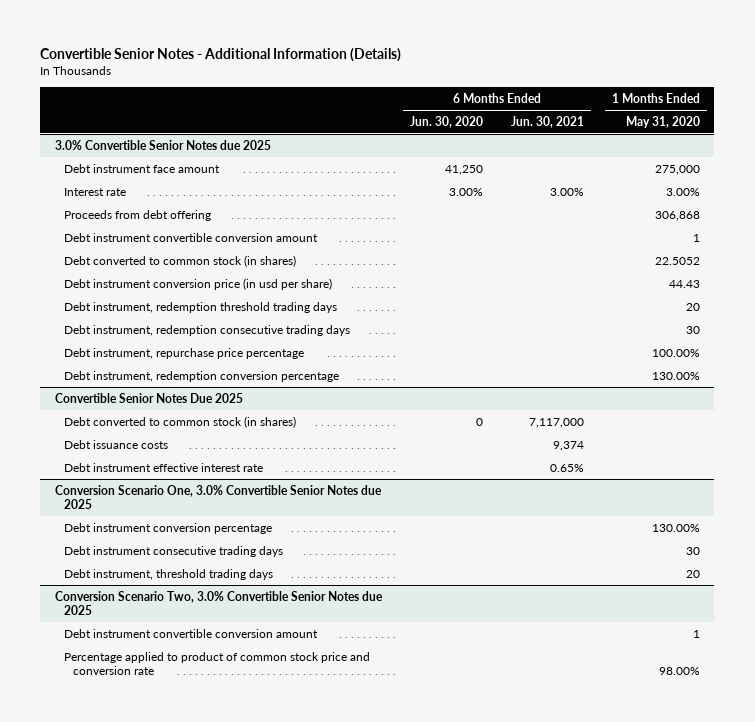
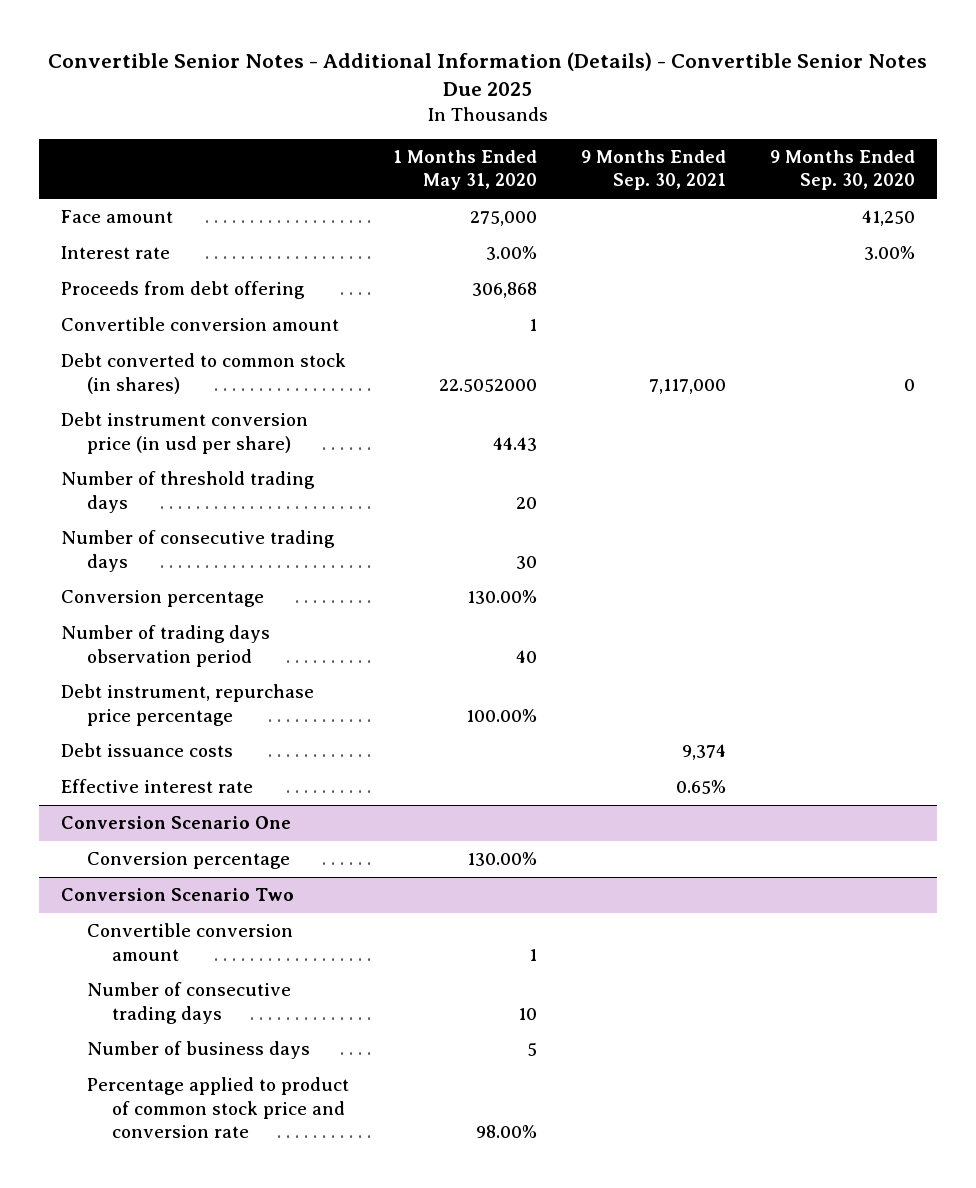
- Convertible Senior Notes - Additional Information (Details)
+ Convertible Senior Notes - Additional Information (Details) - Convertible Senior Notes Due 2025
- | 6 Months Ended Jun. 30, 2020 | 6 Months Ended Jun. 30, 2021 | 1 Months Ended May 31, 2020
+ | 1 Months Ended May 31, 2020 | 9 Months Ended Sep. 30, 2021 | 9 Months Ended Sep. 30, 2020
- 3.0% Convertible Senior Notes due 2025
- Debt instrument face amount | 41,250 | | 275,000
+ Face amount | 275,000 | | 41,250
- Debt instrument convertible conversion amount | | | 1
- Debt converted to common stock (in shares) | | | 22.5052
+ Convertible conversion amount | 1 | |
+ Debt converted to common stock (in shares) | 22.5052000 | 7,117,000 | 0
- Debt instrument, redemption threshold trading days | | | 20
- Debt instrument, redemption consecutive trading days | | | 30
+ Number of threshold trading days | 20 | |
+ Number of consecutive trading days | 30 | |
+ Conversion percentage | 130.00% | |
+ Number of trading days observation period | 40 | |
- Debt instrument, redemption conversion percentage | | | 130.00%
- Convertible Senior Notes Due 2025
- Debt converted to common stock (in shares) | 0 | 7,117,000 |
- Debt instrument effective interest rate | | 0.65% |
- Conversion Scenario One, 3.0% Convertible Senior Notes due 2025
- Debt instrument conversion percentage | | | 130.00%
- Debt instrument consecutive trading days | | | 30
- Debt instrument, threshold trading days | | | 20
- Conversion Scenario Two, 3.0% Convertible Senior Notes due 2025
- Debt instrument convertible conversion amount | | | 1
+ Effective interest rate | | 0.65% |
+ Conversion Scenario One
+ Conversion percentage | 130.00% | |
+ Conversion Scenario Two
+ Convertible conversion amount | 1 | |
+ Number of consecutive trading days | 10 | |
+ Number of business days | 5 | |

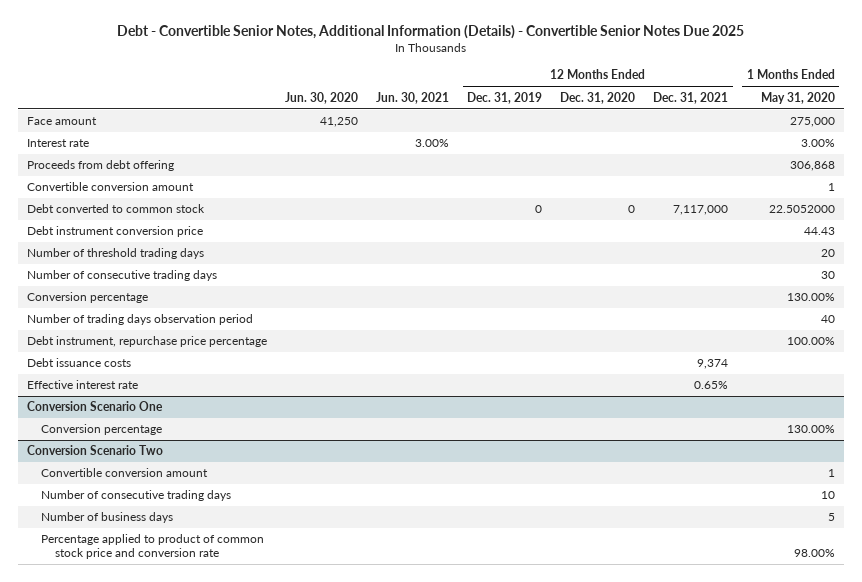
- Convertible Senior Notes - Additional Information (Details) - Convertible Senior Notes Due 2025
+ Debt - Convertible Senior Notes, Additional Information (Details) - Convertible Senior Notes Due 2025
- | 1 Months Ended May 31, 2020 | 9 Months Ended Sep. 30, 2021 | 9 Months Ended Sep. 30, 2020
+ | Jun. 30, 2020 | Jun. 30, 2021 | 12 Months Ended Dec. 31, 2019 | 12 Months Ended Dec. 31, 2020 | 12 Months Ended Dec. 31, 2021 | 1 Months Ended May 31, 2020
- Debt converted to common stock (in shares) | 22.5052000 | 7,117,000 | 0
- Debt instrument conversion price (in usd per share) | 44.43 | |
+ Debt converted to common stock | | | 0 | 0 | 7,117,000 | 22.5052000
+ Debt instrument conversion price | | | | | | 44.43

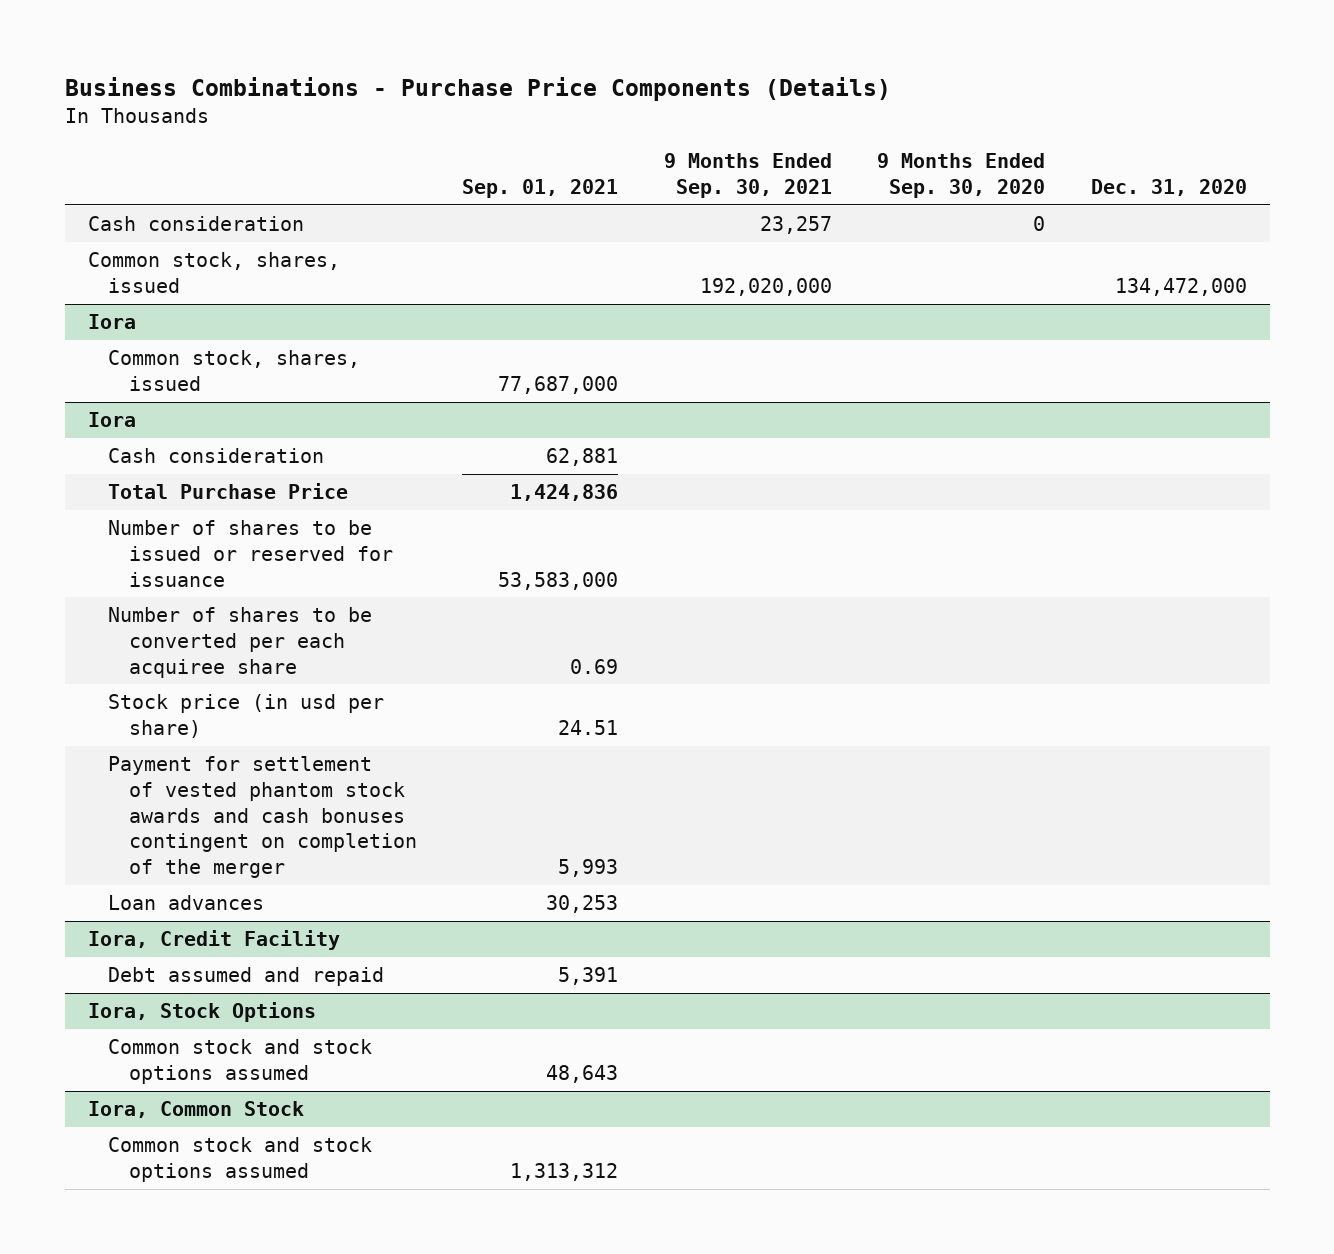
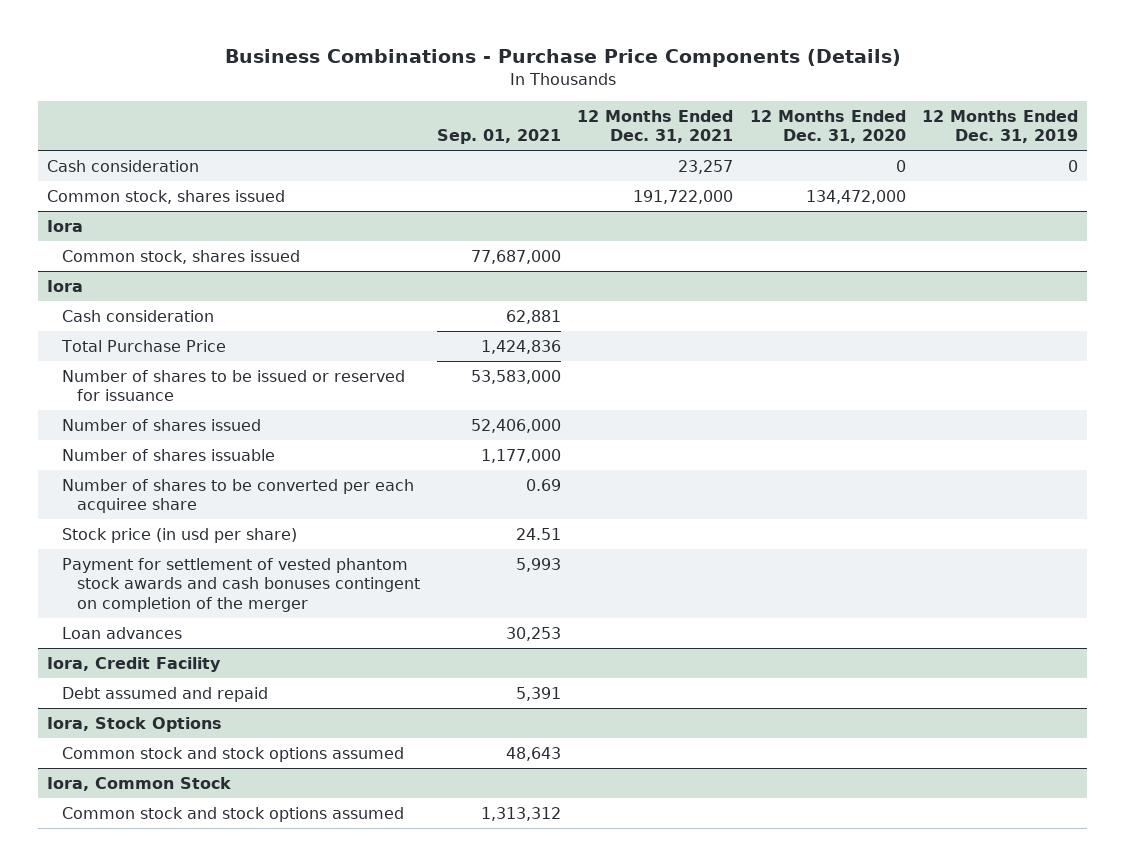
- | Sep. 01, 2021 | 9 Months Ended Sep. 30, 2021 | 9 Months Ended Sep. 30, 2020 | Dec. 31, 2020
+ | Sep. 01, 2021 | 12 Months Ended Dec. 31, 2021 | 12 Months Ended Dec. 31, 2020 | 12 Months Ended Dec. 31, 2019
- Common stock, shares, issued | | 192,020,000 | | 134,472,000
+ Common stock, shares issued | | 191,722,000 | 134,472,000 |
@ Iora
- Common stock, shares, issued | 77,687,000 | | |
+ Common stock, shares issued | 77,687,000 | | |
+ Number of shares issued | 52,406,000 | | |
+ Number of shares issuable | 1,177,000 | | |

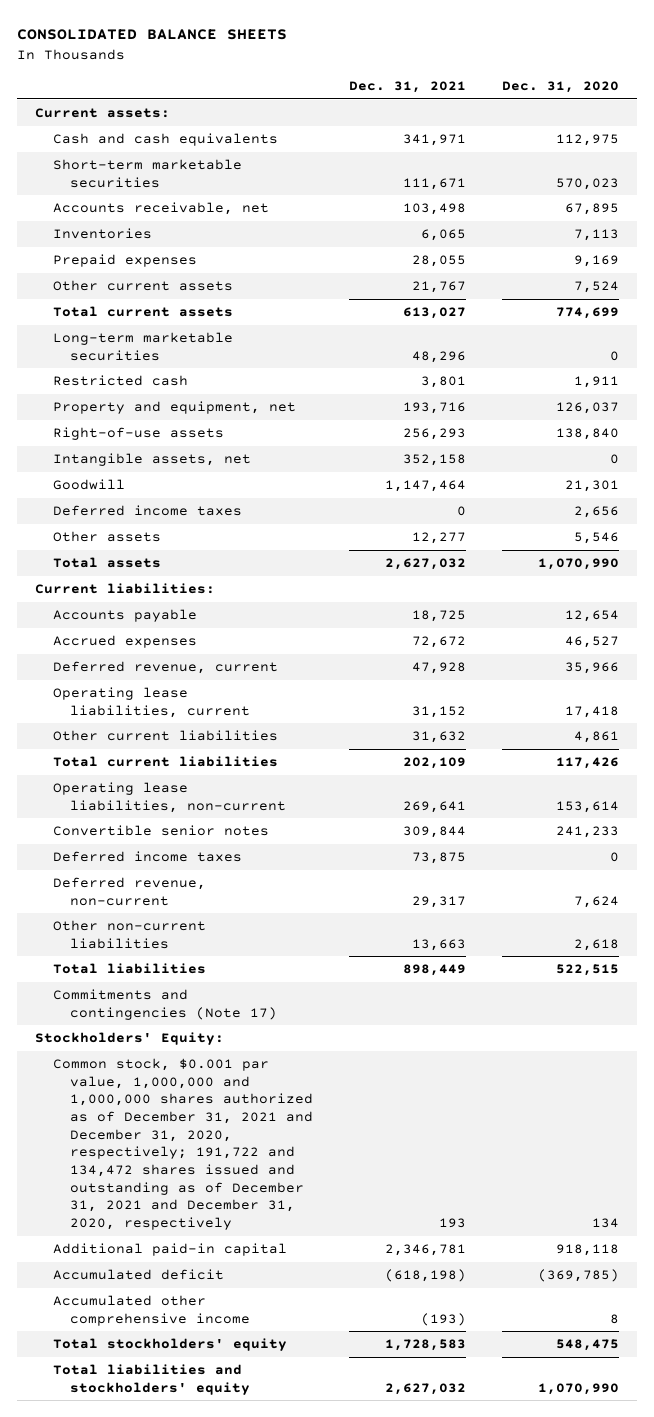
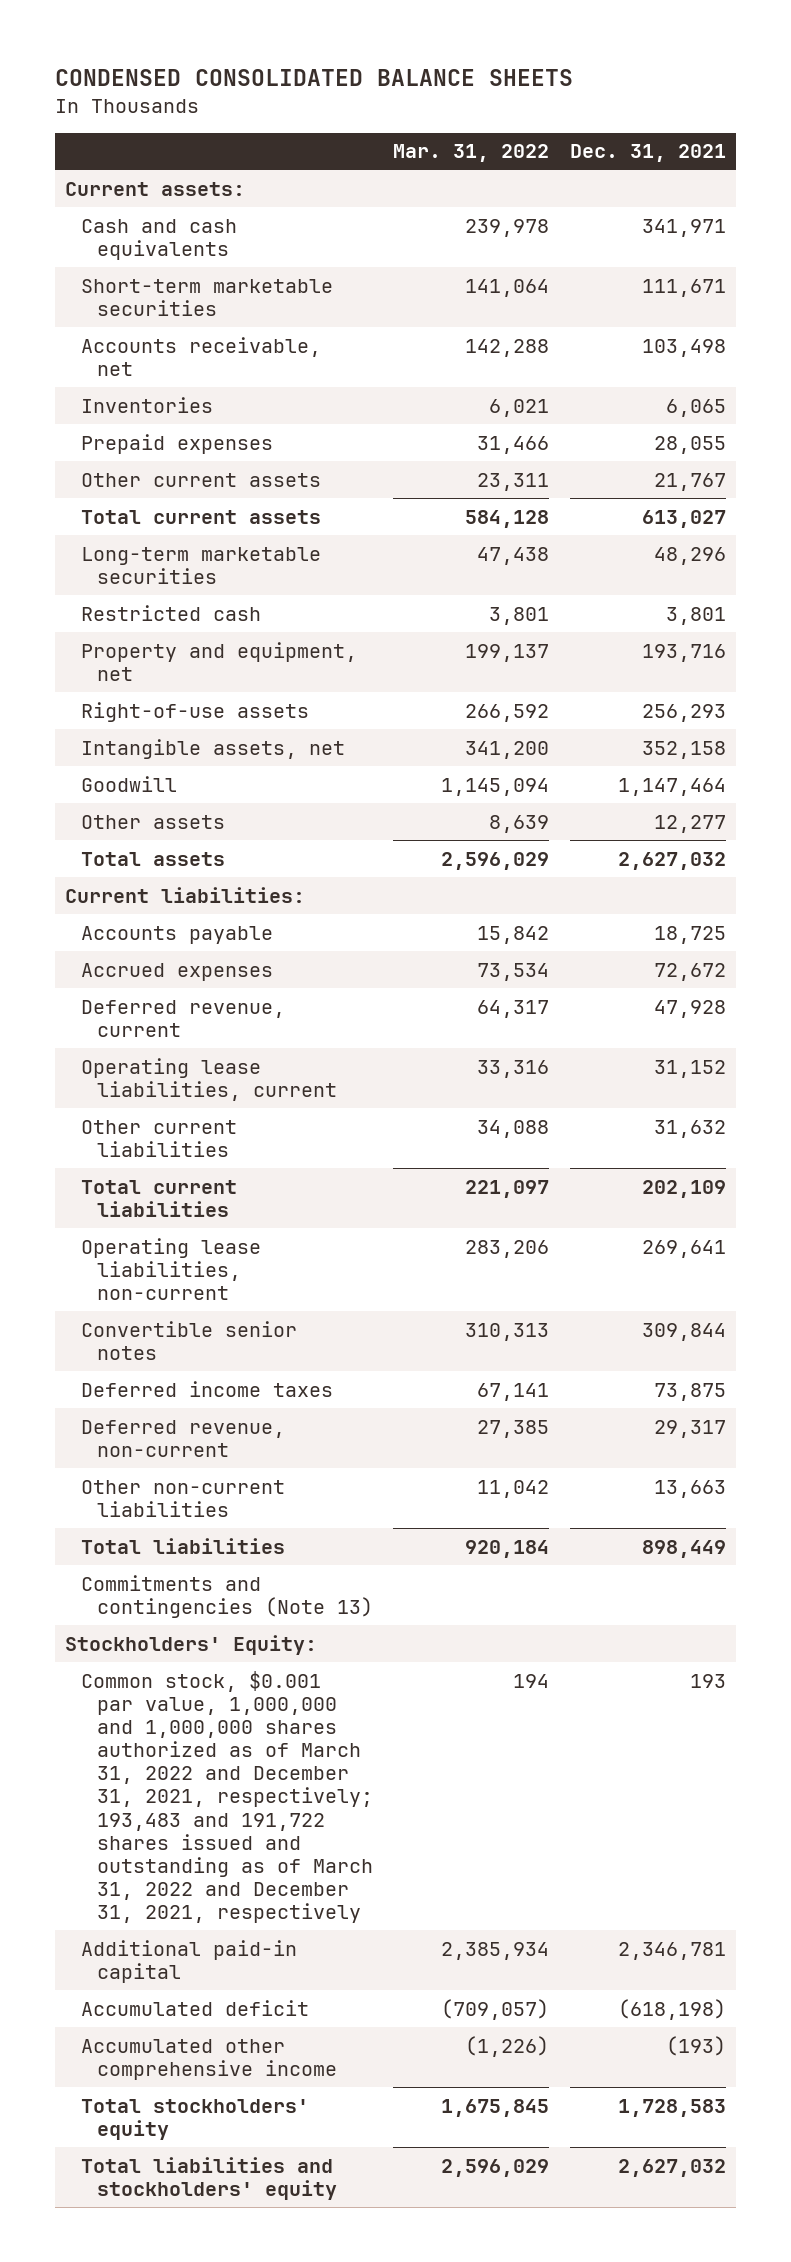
- CONSOLIDATED BALANCE SHEETS
+ CONDENSED CONSOLIDATED BALANCE SHEETS
- | Dec. 31, 2021 | Dec. 31, 2020
+ | Mar. 31, 2022 | Dec. 31, 2021
- Deferred income taxes | 0 | 2,656
- Commitments and contingencies (Note 17)
+ Commitments and contingencies (Note 13)
- Common stock, $0.001 par value, 1,000,000 and 1,000,000 shares authorized as of December 31, 2021 and December 31, 2020, respectively; 191,722 and 134,472 shares issued and outstanding as of December 31, 2021 and December 31, 2020, respectively | 193 | 134
+ Common stock, $0.001 par value, 1,000,000 and 1,000,000 shares authorized as of March 31, 2022 and December 31, 2021, respectively; 193,483 and 191,722 shares issued and outstanding as of March 31, 2022 and December 31, 2021, respectively | 194 | 193

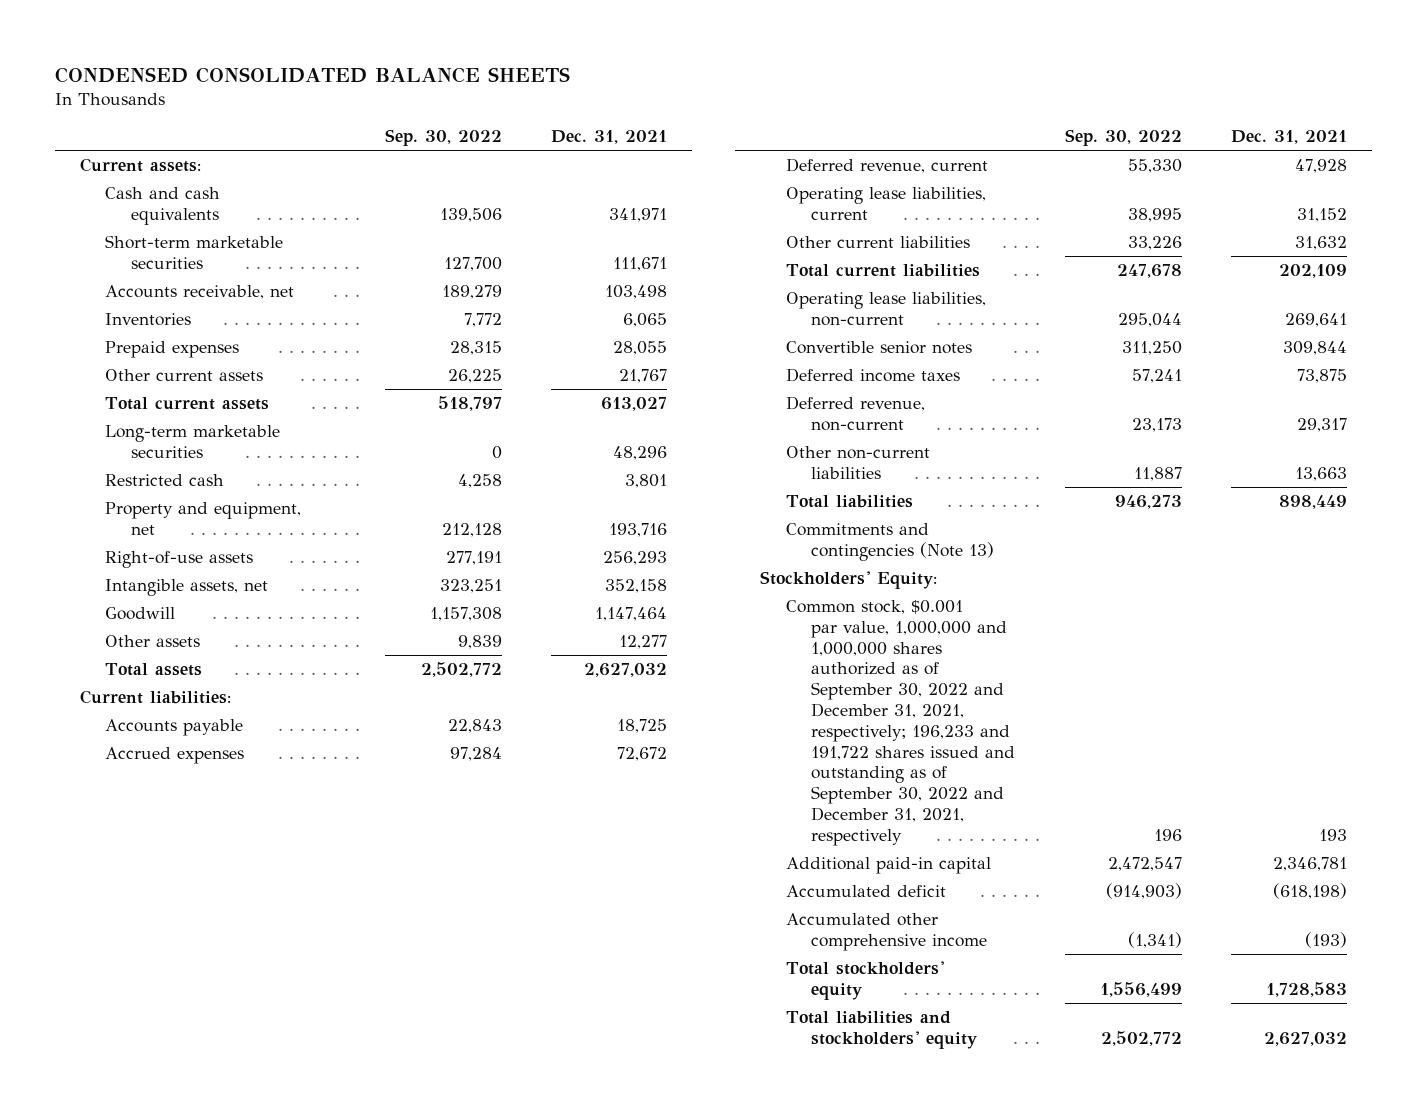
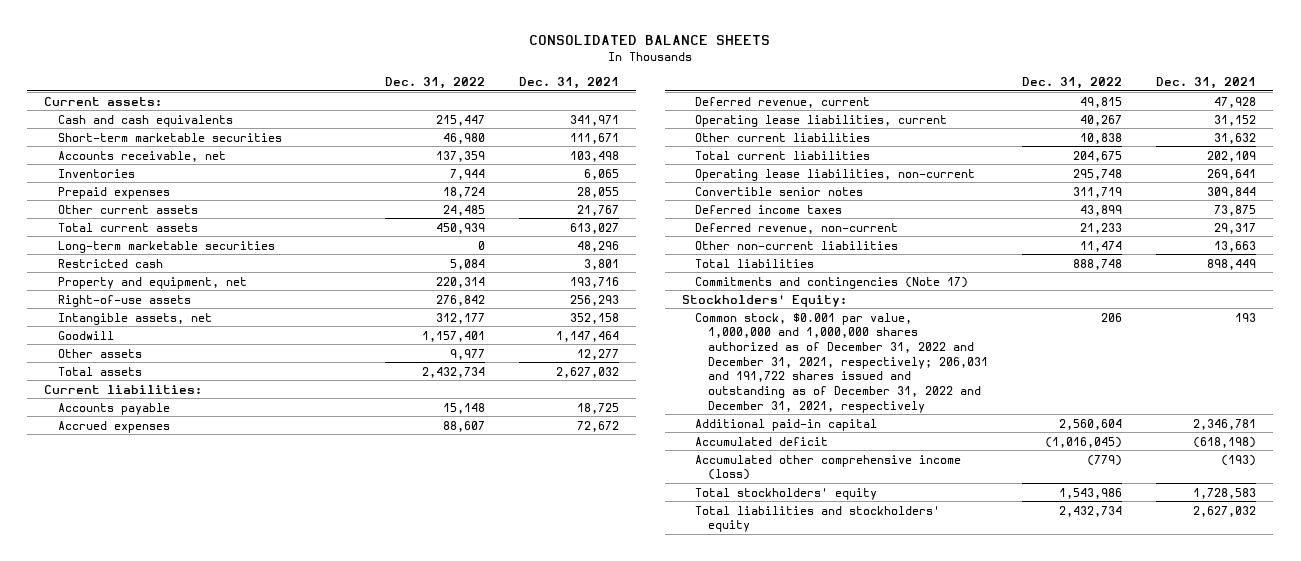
- CONDENSED CONSOLIDATED BALANCE SHEETS
+ CONSOLIDATED BALANCE SHEETS
- | Sep. 30, 2022 | Dec. 31, 2021
+ | Dec. 31, 2022 | Dec. 31, 2021
- Commitments and contingencies (Note 13)
+ Commitments and contingencies (Note 17)
- Common stock, $0.001 par value, 1,000,000 and 1,000,000 shares authorized as of September 30, 2022 and December 31, 2021, respectively; 196,233 and 191,722 shares issued and outstanding as of September 30, 2022 and December 31, 2021, respectively | 196 | 193
+ Common stock, $0.001 par value, 1,000,000 and 1,000,000 shares authorized as of December 31, 2022 and December 31, 2021, respectively; 206,031 and 191,722 shares issued and outstanding as of December 31, 2022 and December 31, 2021, respectively | 206 | 193
- Accumulated other comprehensive income | (1,341) | (193)
+ Accumulated other comprehensive income (loss) | (779) | (193)

